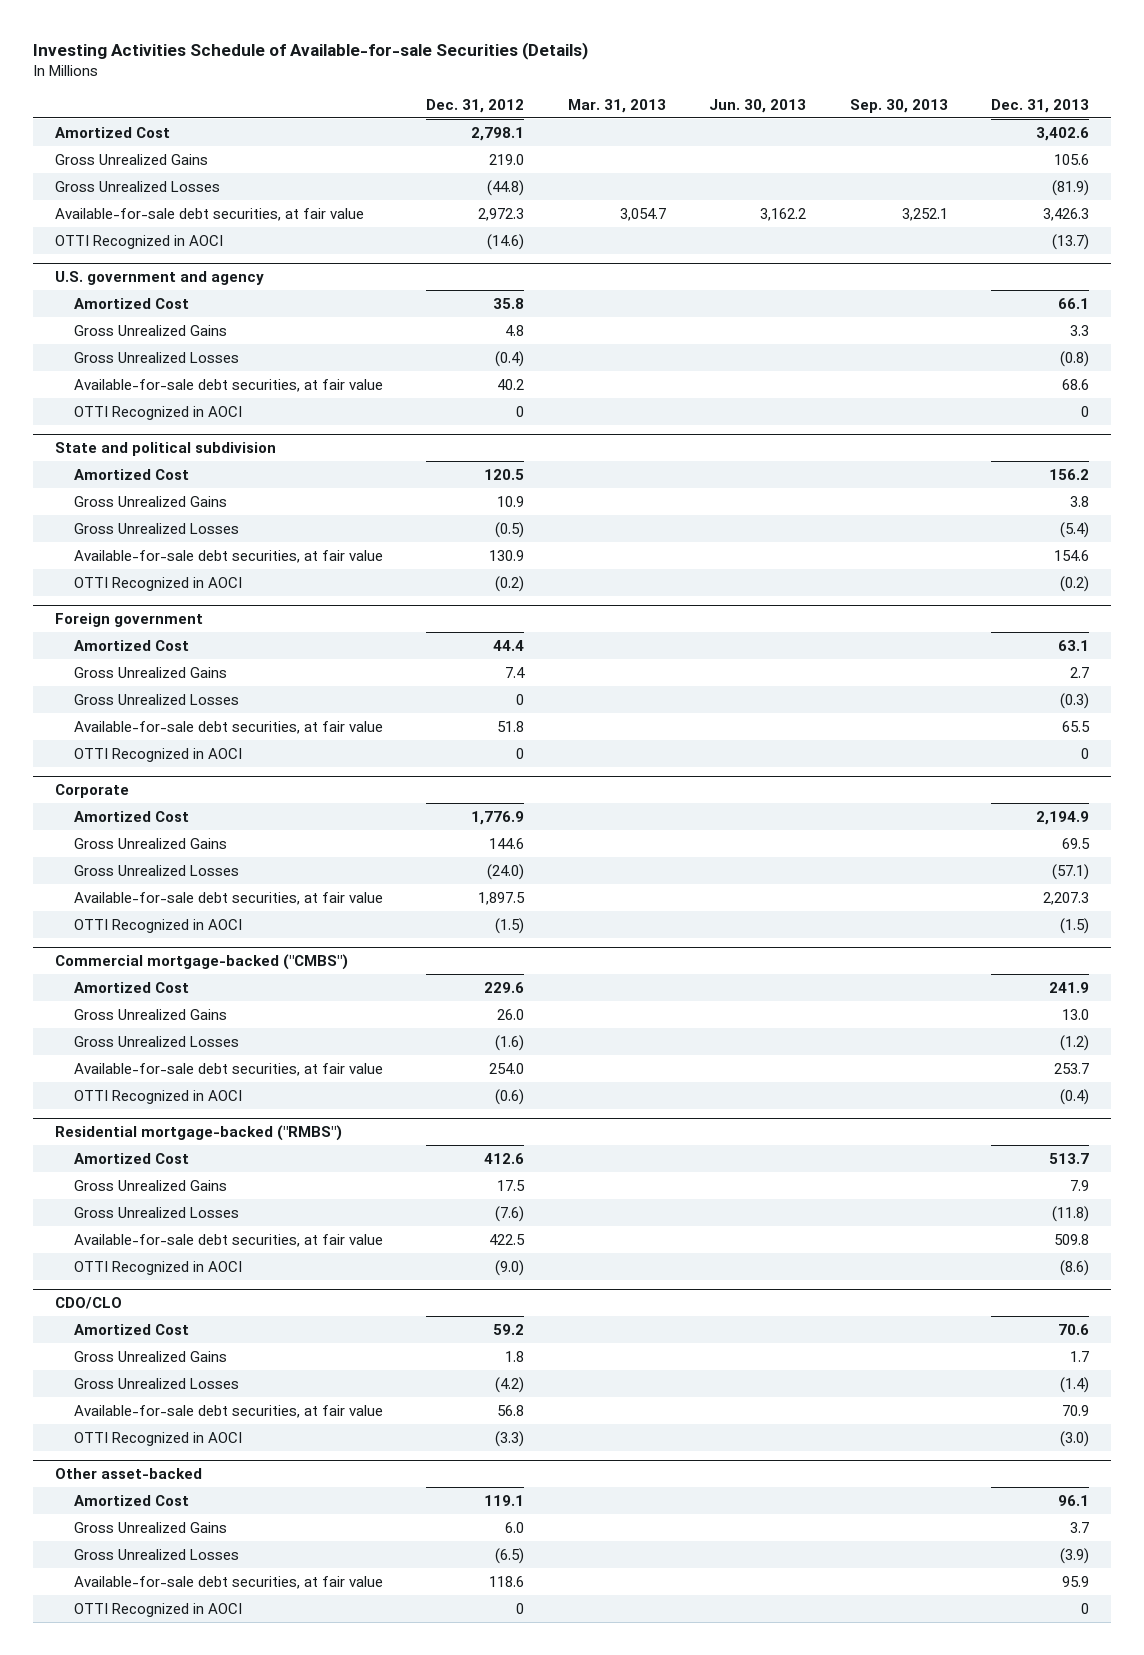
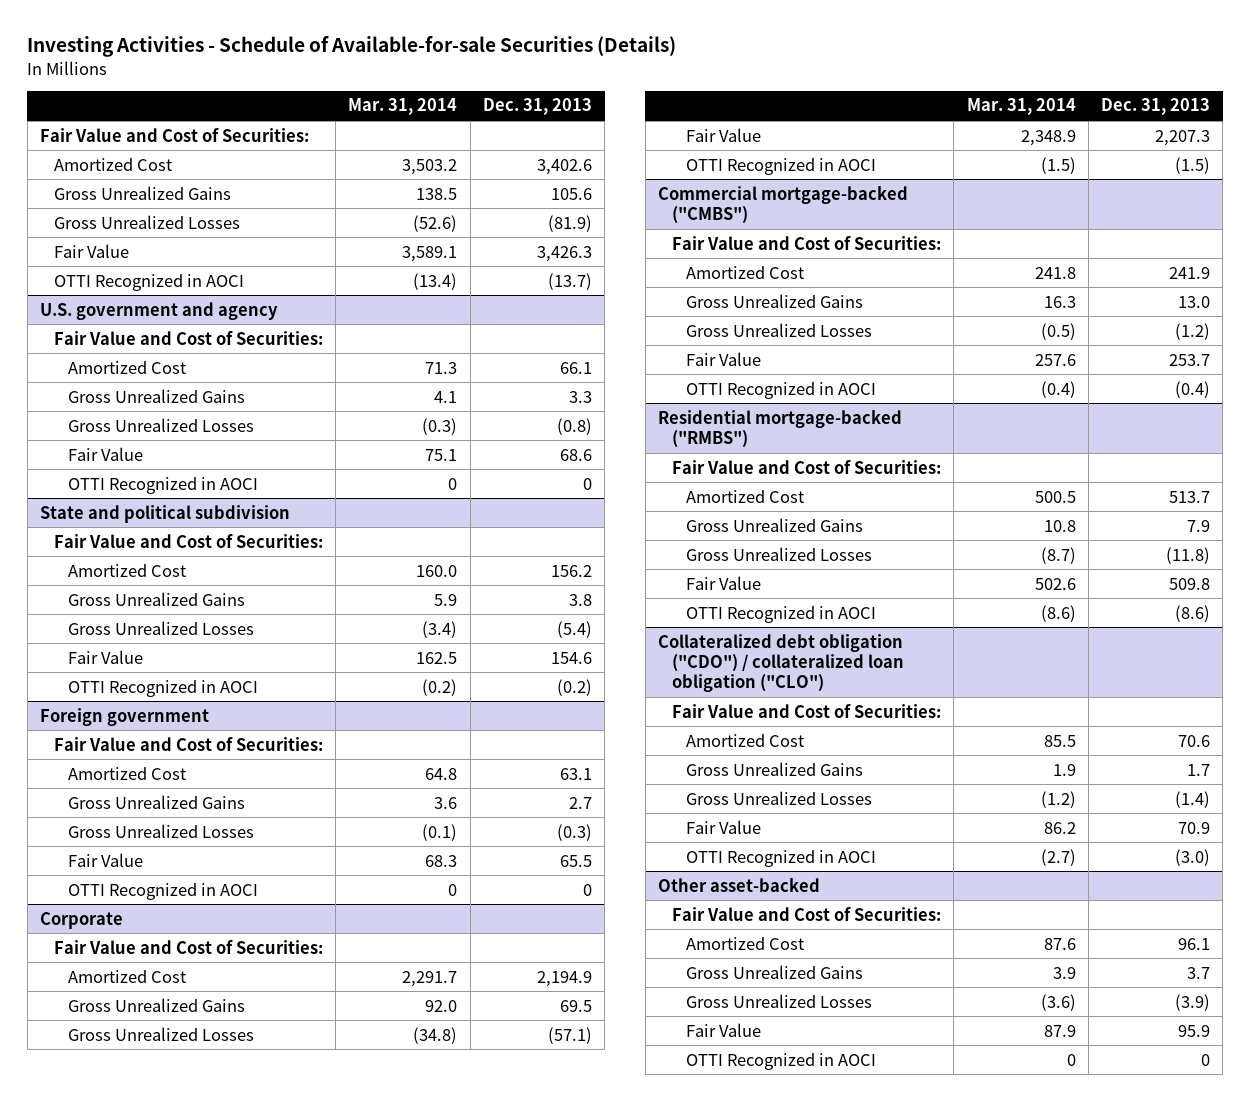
- Investing Activities Schedule of Available-for-sale Securities (Details)
+ Investing Activities - Schedule of Available-for-sale Securities (Details)
- | Dec. 31, 2012 | Mar. 31, 2013 | Jun. 30, 2013 | Sep. 30, 2013 | Dec. 31, 2013
+ | Mar. 31, 2014 | Dec. 31, 2013
+ Fair Value and Cost of Securities:
- Available-for-sale debt securities, at fair value | 2,972.3 | 3,054.7 | 3,162.2 | 3,252.1 | 3,426.3
+ Fair Value | 3,589.1 | 3,426.3
@ U.S. government and agency
+ Fair Value and Cost of Securities:
- Available-for-sale debt securities, at fair value | 40.2 | | | | 68.6
+ Fair Value | 75.1 | 68.6
@ State and political subdivision
+ Fair Value and Cost of Securities:
- Available-for-sale debt securities, at fair value | 130.9 | | | | 154.6
+ Fair Value | 162.5 | 154.6
@ Foreign government
+ Fair Value and Cost of Securities:
- Available-for-sale debt securities, at fair value | 51.8 | | | | 65.5
+ Fair Value | 68.3 | 65.5
@ Corporate
+ Fair Value and Cost of Securities:
- Available-for-sale debt securities, at fair value | 1,897.5 | | | | 2,207.3
+ Fair Value | 2,348.9 | 2,207.3
@ Commercial mortgage-backed ("CMBS")
+ Fair Value and Cost of Securities:
- Available-for-sale debt securities, at fair value | 254.0 | | | | 253.7
+ Fair Value | 257.6 | 253.7
@ Residential mortgage-backed ("RMBS")
+ Fair Value and Cost of Securities:
- Available-for-sale debt securities, at fair value | 422.5 | | | | 509.8
+ Fair Value | 502.6 | 509.8
- CDO/CLO
+ Collateralized debt obligation ("CDO") / collateralized loan obligation ("CLO")
+ Fair Value and Cost of Securities:
- Available-for-sale debt securities, at fair value | 56.8 | | | | 70.9
+ Fair Value | 86.2 | 70.9
@ Other asset-backed
+ Fair Value and Cost of Securities:
- Available-for-sale debt securities, at fair value | 118.6 | | | | 95.9
+ Fair Value | 87.9 | 95.9

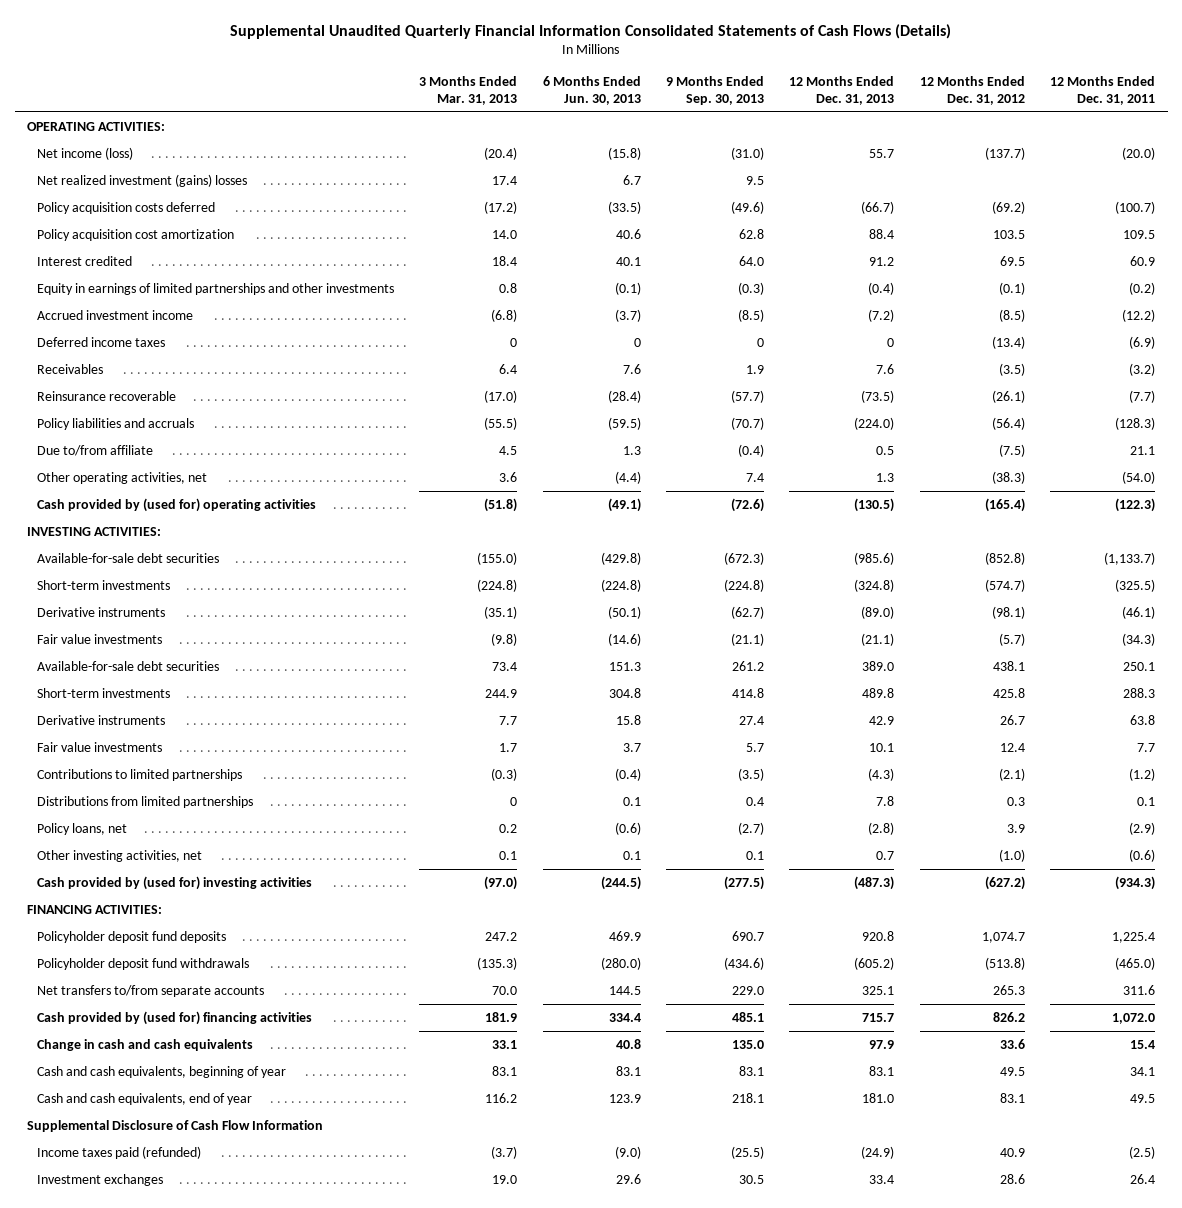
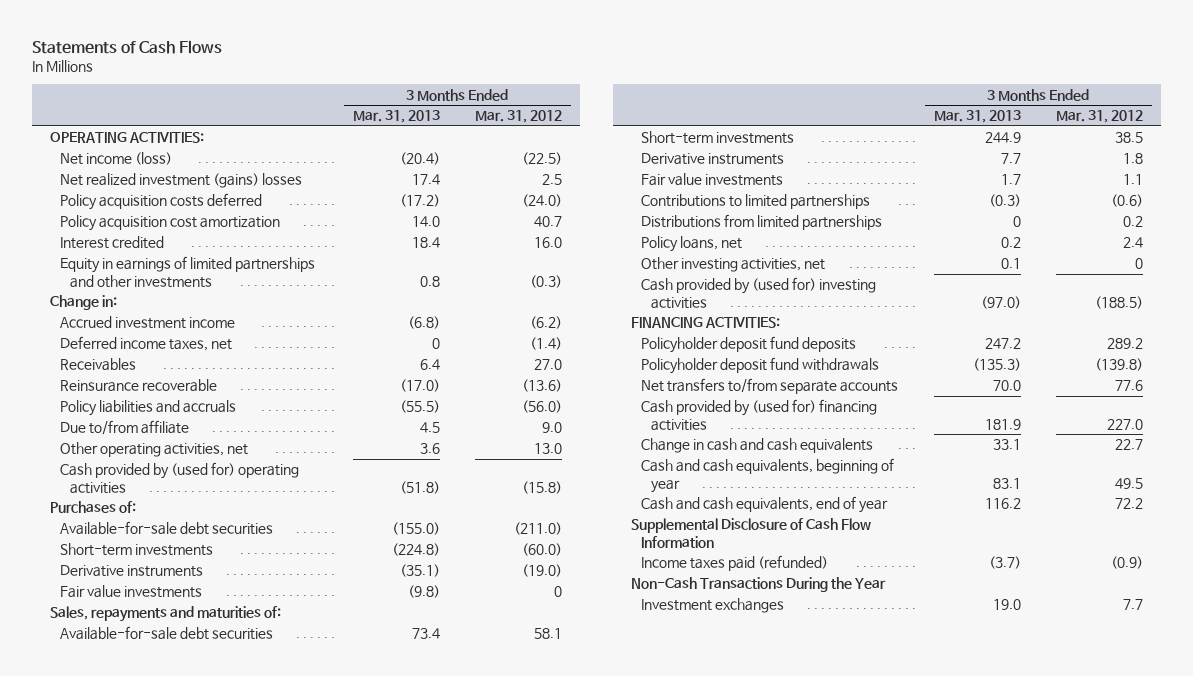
- Supplemental Unaudited Quarterly Financial Information Consolidated Statements of Cash Flows (Details)
+ Statements of Cash Flows
- | 3 Months Ended Mar. 31, 2013 | 6 Months Ended Jun. 30, 2013 | 9 Months Ended Sep. 30, 2013 | 12 Months Ended Dec. 31, 2013 | 12 Months Ended Dec. 31, 2012 | 12 Months Ended Dec. 31, 2011
+ | 3 Months Ended Mar. 31, 2013 | 3 Months Ended Mar. 31, 2012
+ Change in:
- Deferred income taxes | 0 | 0 | 0 | 0 | (13.4) | (6.9)
+ Deferred income taxes, net | 0 | (1.4)
- INVESTING ACTIVITIES:
+ Purchases of:
+ Sales, repayments and maturities of:
+ Non-Cash Transactions During the Year

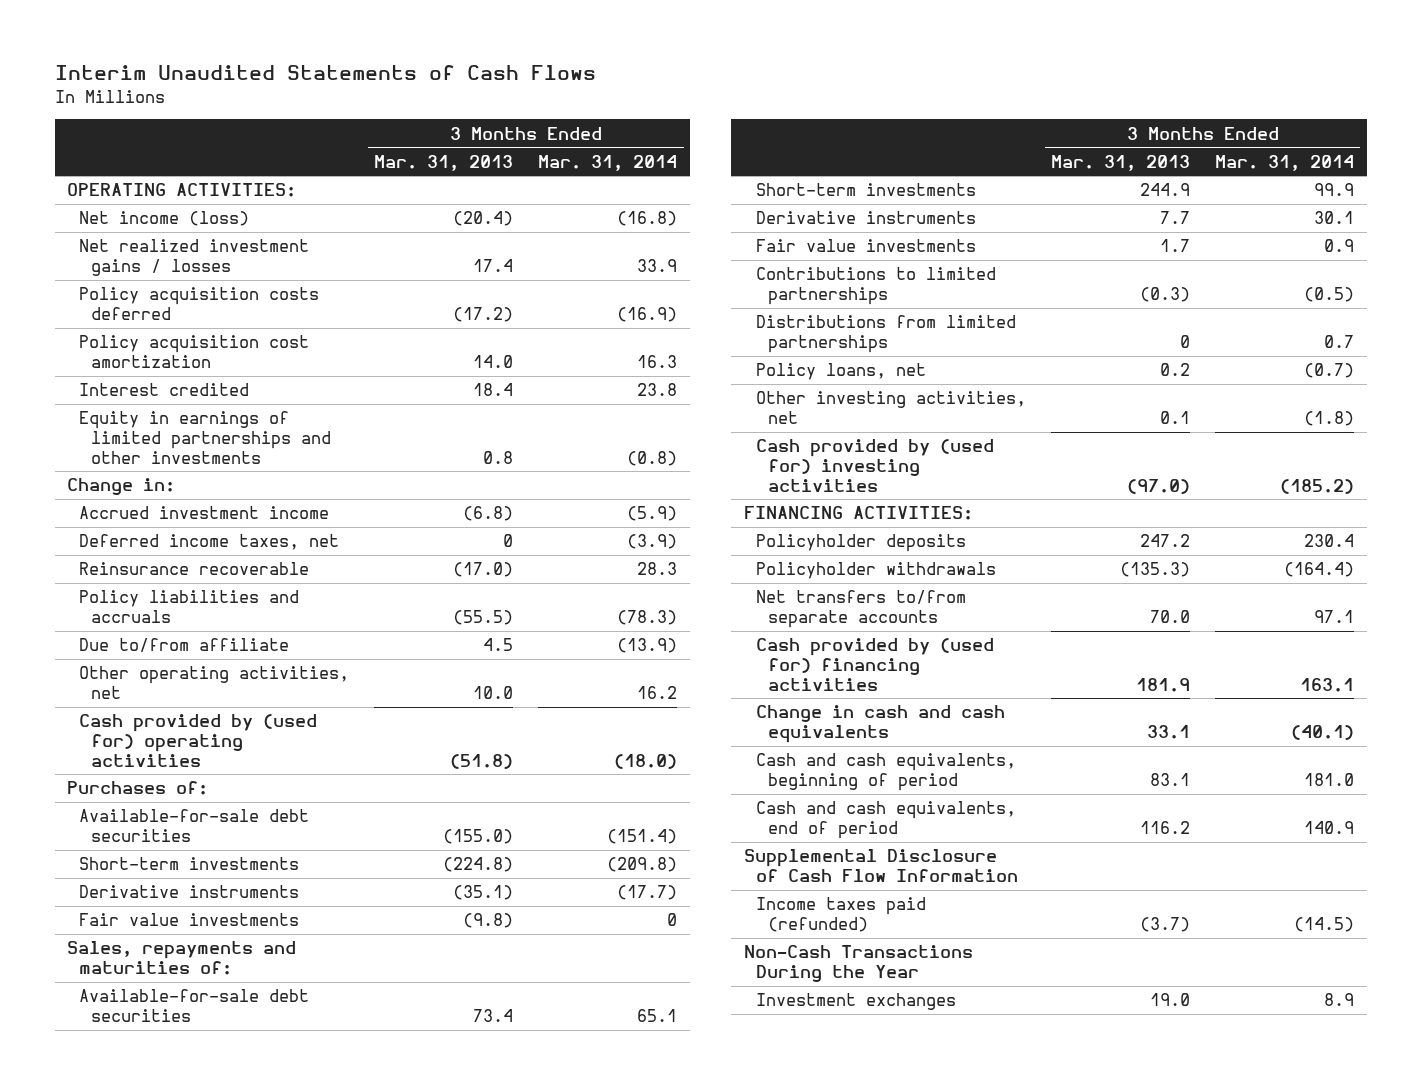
- Statements of Cash Flows
+ Interim Unaudited Statements of Cash Flows
- | 3 Months Ended Mar. 31, 2013 | 3 Months Ended Mar. 31, 2012
+ | 3 Months Ended Mar. 31, 2013 | 3 Months Ended Mar. 31, 2014
- Net realized investment (gains) losses | 17.4 | 2.5
+ Net realized investment gains / losses | 17.4 | 33.9
- Receivables | 6.4 | 27.0
- Other operating activities, net | 3.6 | 13.0
+ Other operating activities, net | 10.0 | 16.2
- Policyholder deposit fund deposits | 247.2 | 289.2
- Policyholder deposit fund withdrawals | (135.3) | (139.8)
+ Policyholder deposits | 247.2 | 230.4
+ Policyholder withdrawals | (135.3) | (164.4)
- Cash and cash equivalents, beginning of year | 83.1 | 49.5
- Cash and cash equivalents, end of year | 116.2 | 72.2
+ Cash and cash equivalents, beginning of period | 83.1 | 181.0
+ Cash and cash equivalents, end of period | 116.2 | 140.9

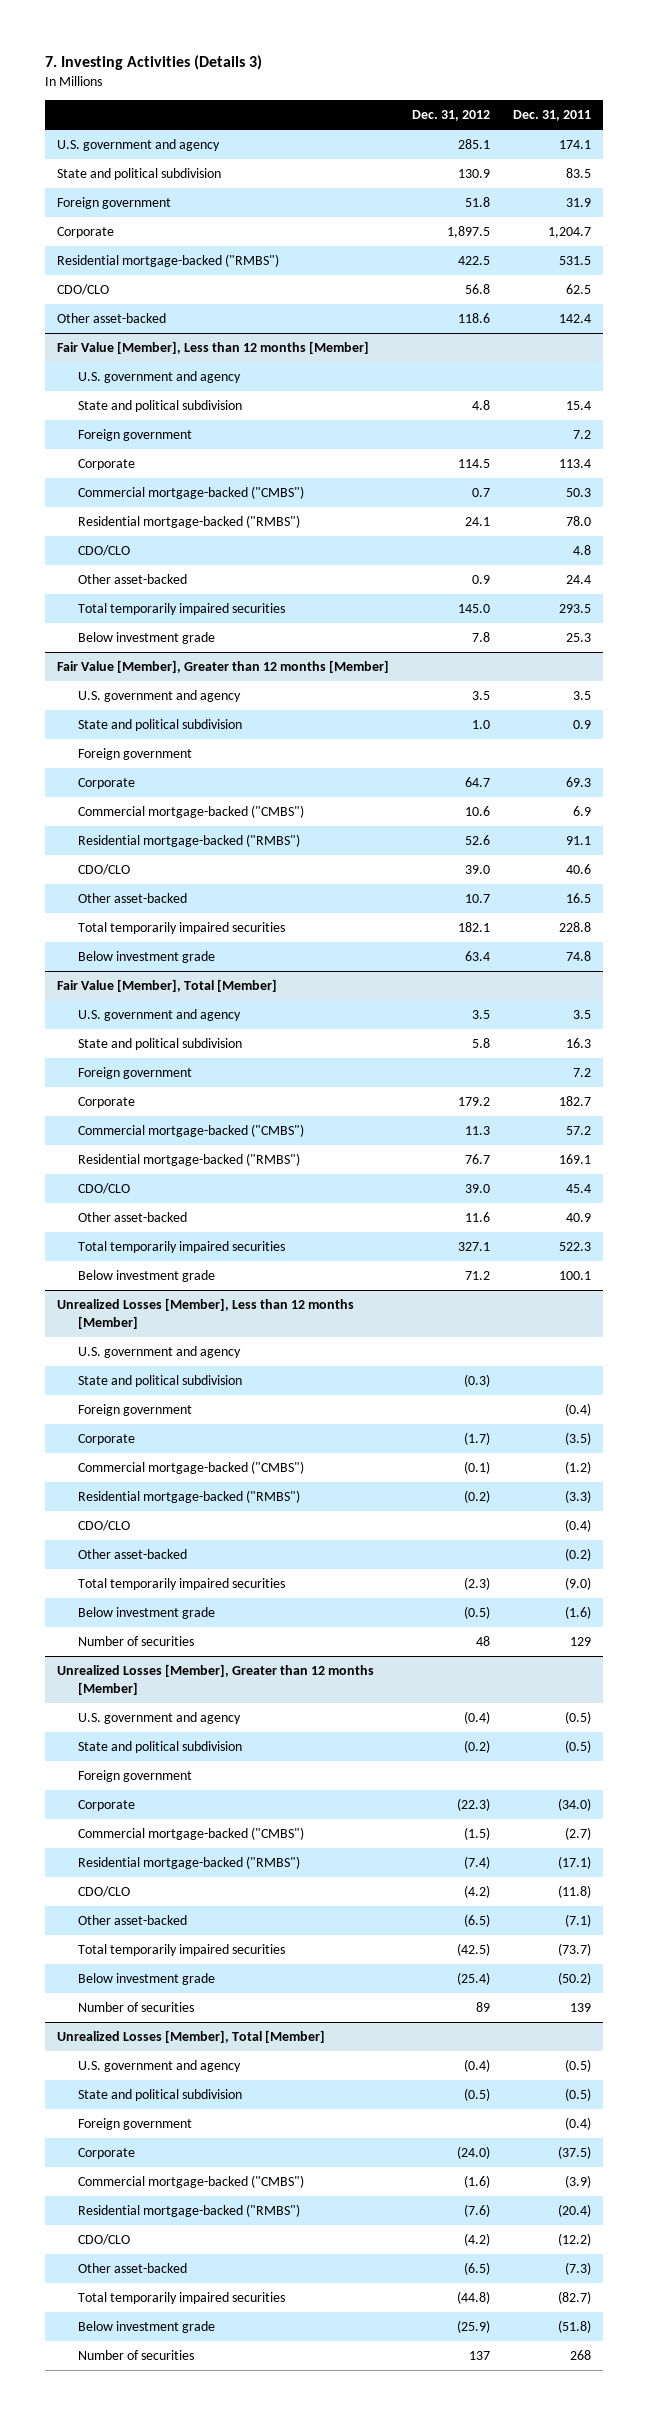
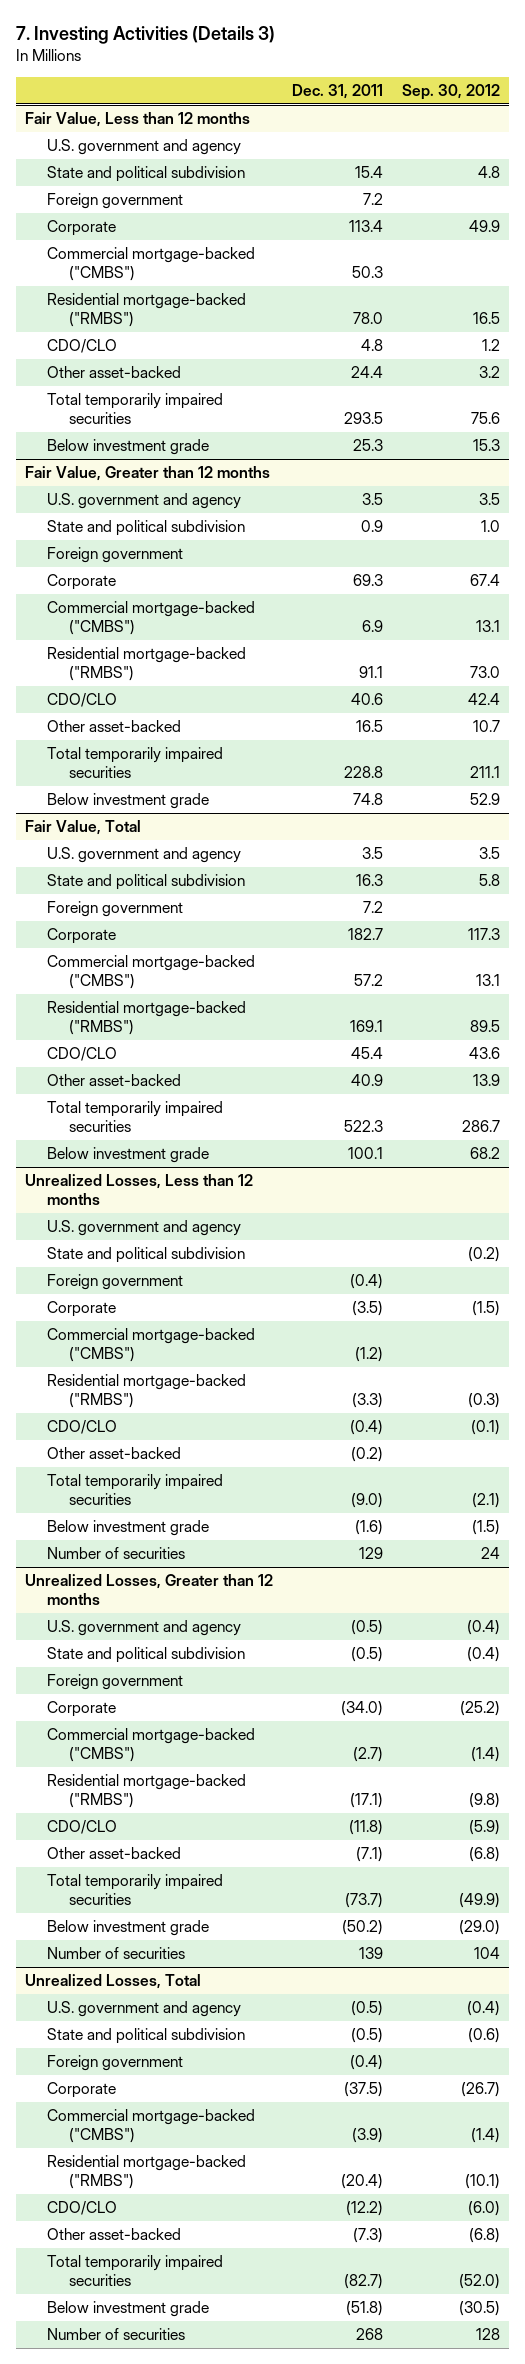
- | Dec. 31, 2012 | Dec. 31, 2011
+ | Dec. 31, 2011 | Sep. 30, 2012
- U.S. government and agency | 285.1 | 174.1
- State and political subdivision | 130.9 | 83.5
- Foreign government | 51.8 | 31.9
- Corporate | 1,897.5 | 1,204.7
- Residential mortgage-backed ("RMBS") | 422.5 | 531.5
- CDO/CLO | 56.8 | 62.5
- Other asset-backed | 118.6 | 142.4
- Fair Value [Member], Less than 12 months [Member]
+ Fair Value, Less than 12 months
- Fair Value [Member], Greater than 12 months [Member]
+ Fair Value, Greater than 12 months
- Fair Value [Member], Total [Member]
+ Fair Value, Total
- Unrealized Losses [Member], Less than 12 months [Member]
+ Unrealized Losses, Less than 12 months
- Unrealized Losses [Member], Greater than 12 months [Member]
+ Unrealized Losses, Greater than 12 months
- Unrealized Losses [Member], Total [Member]
+ Unrealized Losses, Total

